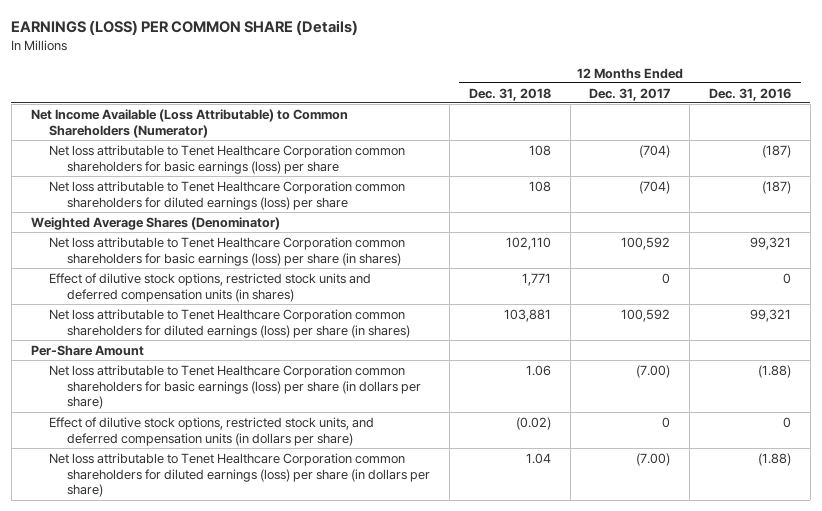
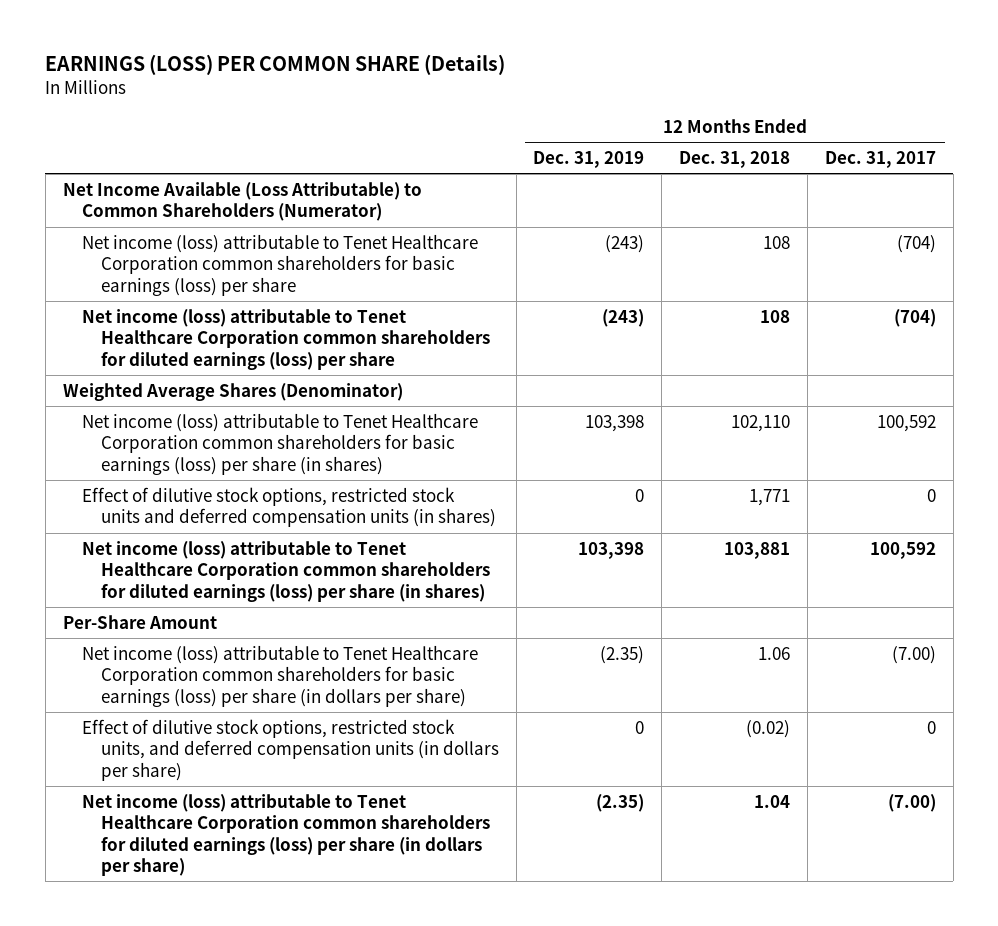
- | 12 Months Ended Dec. 31, 2018 | 12 Months Ended Dec. 31, 2017 | 12 Months Ended Dec. 31, 2016
+ | 12 Months Ended Dec. 31, 2019 | 12 Months Ended Dec. 31, 2018 | 12 Months Ended Dec. 31, 2017
- Net loss attributable to Tenet Healthcare Corporation common shareholders for basic earnings (loss) per share | 108 | (704) | (187)
- Net loss attributable to Tenet Healthcare Corporation common shareholders for diluted earnings (loss) per share | 108 | (704) | (187)
+ Net income (loss) attributable to Tenet Healthcare Corporation common shareholders for basic earnings (loss) per share | (243) | 108 | (704)
+ Net income (loss) attributable to Tenet Healthcare Corporation common shareholders for diluted earnings (loss) per share | (243) | 108 | (704)
- Net loss attributable to Tenet Healthcare Corporation common shareholders for basic earnings (loss) per share (in shares) | 102,110 | 100,592 | 99,321
+ Net income (loss) attributable to Tenet Healthcare Corporation common shareholders for basic earnings (loss) per share (in shares) | 103,398 | 102,110 | 100,592
- Net loss attributable to Tenet Healthcare Corporation common shareholders for diluted earnings (loss) per share (in shares) | 103,881 | 100,592 | 99,321
+ Net income (loss) attributable to Tenet Healthcare Corporation common shareholders for diluted earnings (loss) per share (in shares) | 103,398 | 103,881 | 100,592
- Net loss attributable to Tenet Healthcare Corporation common shareholders for basic earnings (loss) per share (in dollars per share) | 1.06 | (7.00) | (1.88)
+ Net income (loss) attributable to Tenet Healthcare Corporation common shareholders for basic earnings (loss) per share (in dollars per share) | (2.35) | 1.06 | (7.00)
- Net loss attributable to Tenet Healthcare Corporation common shareholders for diluted earnings (loss) per share (in dollars per share) | 1.04 | (7.00) | (1.88)
+ Net income (loss) attributable to Tenet Healthcare Corporation common shareholders for diluted earnings (loss) per share (in dollars per share) | (2.35) | 1.04 | (7.00)

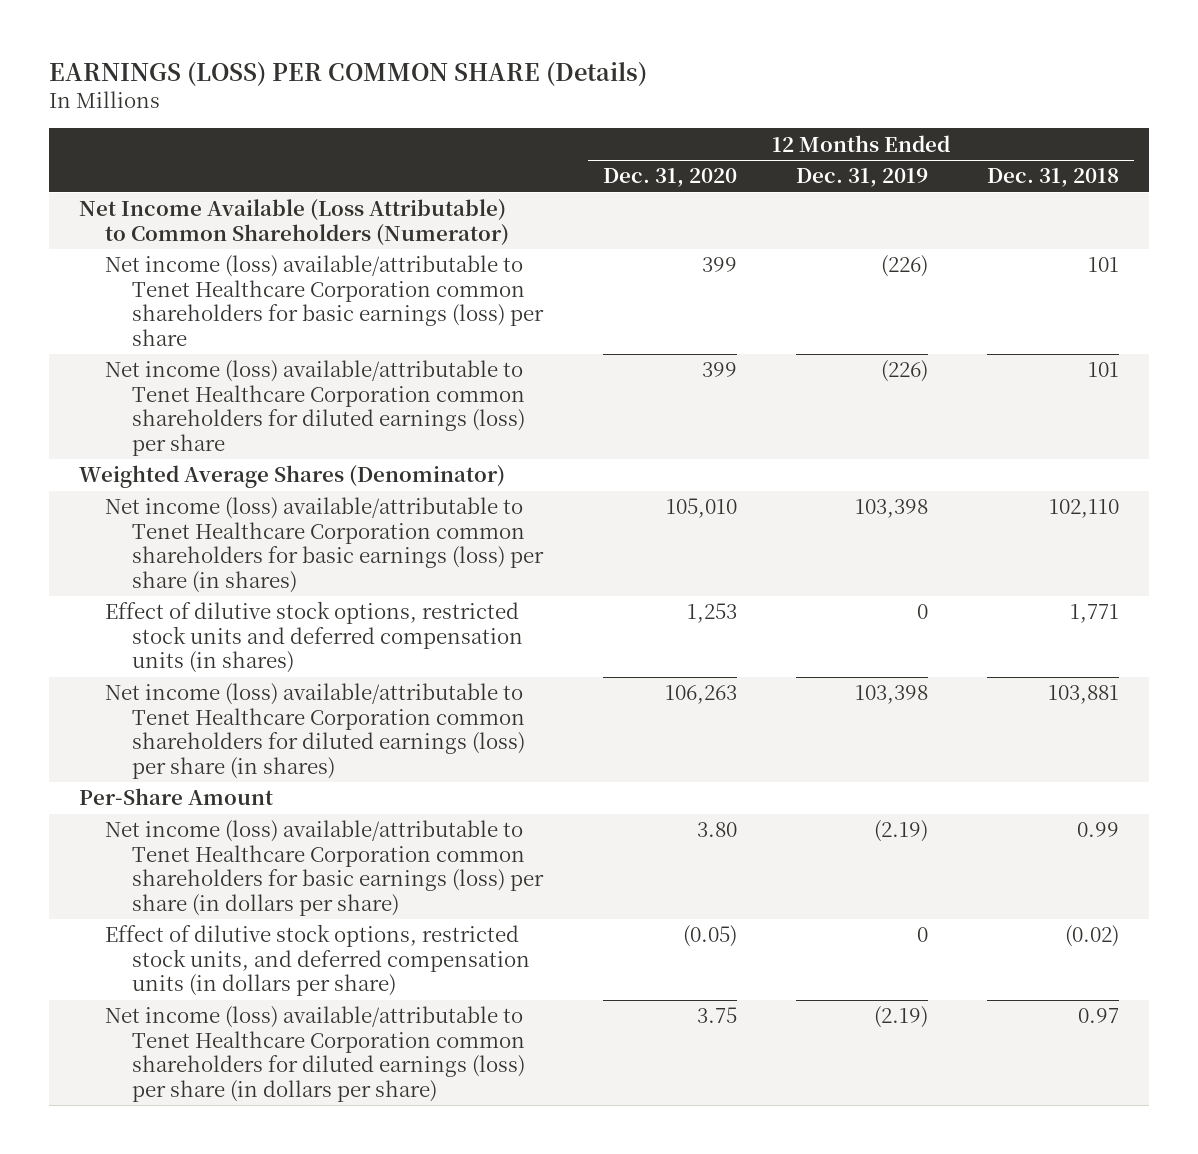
- | 12 Months Ended Dec. 31, 2019 | 12 Months Ended Dec. 31, 2018 | 12 Months Ended Dec. 31, 2017
+ | 12 Months Ended Dec. 31, 2020 | 12 Months Ended Dec. 31, 2019 | 12 Months Ended Dec. 31, 2018
- Net income (loss) attributable to Tenet Healthcare Corporation common shareholders for basic earnings (loss) per share | (243) | 108 | (704)
- Net income (loss) attributable to Tenet Healthcare Corporation common shareholders for diluted earnings (loss) per share | (243) | 108 | (704)
+ Net income (loss) available/attributable to Tenet Healthcare Corporation common shareholders for basic earnings (loss) per share | 399 | (226) | 101
+ Net income (loss) available/attributable to Tenet Healthcare Corporation common shareholders for diluted earnings (loss) per share | 399 | (226) | 101
- Net income (loss) attributable to Tenet Healthcare Corporation common shareholders for basic earnings (loss) per share (in shares) | 103,398 | 102,110 | 100,592
+ Net income (loss) available/attributable to Tenet Healthcare Corporation common shareholders for basic earnings (loss) per share (in shares) | 105,010 | 103,398 | 102,110
- Net income (loss) attributable to Tenet Healthcare Corporation common shareholders for diluted earnings (loss) per share (in shares) | 103,398 | 103,881 | 100,592
+ Net income (loss) available/attributable to Tenet Healthcare Corporation common shareholders for diluted earnings (loss) per share (in shares) | 106,263 | 103,398 | 103,881
- Net income (loss) attributable to Tenet Healthcare Corporation common shareholders for basic earnings (loss) per share (in dollars per share) | (2.35) | 1.06 | (7.00)
+ Net income (loss) available/attributable to Tenet Healthcare Corporation common shareholders for basic earnings (loss) per share (in dollars per share) | 3.80 | (2.19) | 0.99
- Net income (loss) attributable to Tenet Healthcare Corporation common shareholders for diluted earnings (loss) per share (in dollars per share) | (2.35) | 1.04 | (7.00)
+ Net income (loss) available/attributable to Tenet Healthcare Corporation common shareholders for diluted earnings (loss) per share (in dollars per share) | 3.75 | (2.19) | 0.97

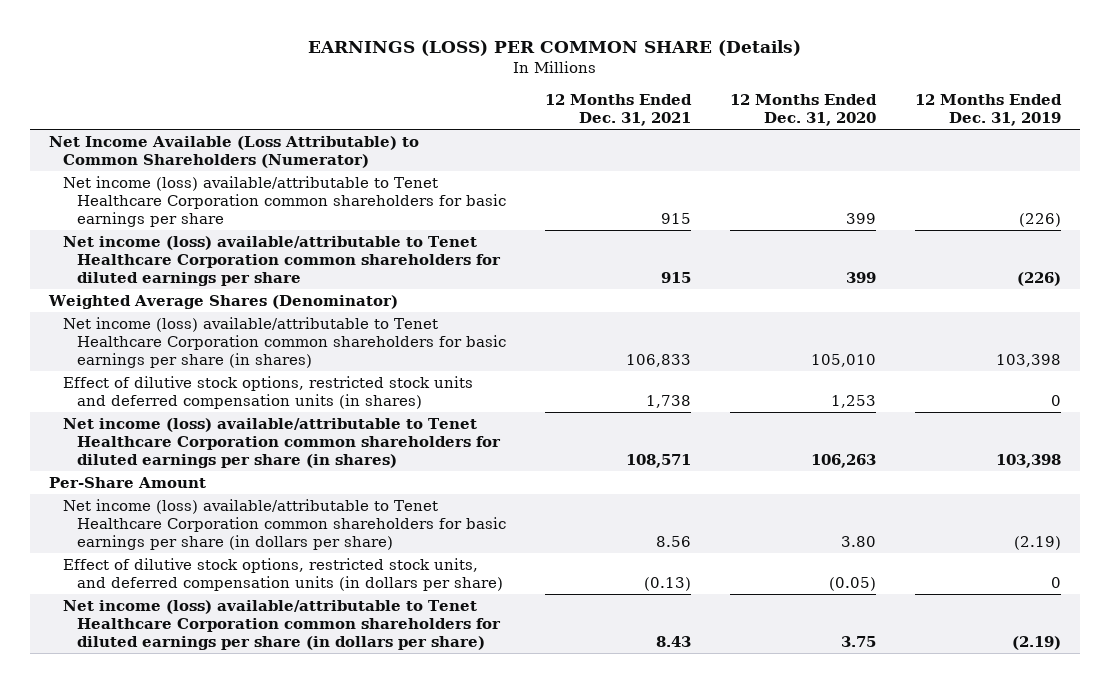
- | 12 Months Ended Dec. 31, 2020 | 12 Months Ended Dec. 31, 2019 | 12 Months Ended Dec. 31, 2018
+ | 12 Months Ended Dec. 31, 2021 | 12 Months Ended Dec. 31, 2020 | 12 Months Ended Dec. 31, 2019
- Net income (loss) available/attributable to Tenet Healthcare Corporation common shareholders for basic earnings (loss) per share | 399 | (226) | 101
- Net income (loss) available/attributable to Tenet Healthcare Corporation common shareholders for diluted earnings (loss) per share | 399 | (226) | 101
+ Net income (loss) available/attributable to Tenet Healthcare Corporation common shareholders for basic earnings per share | 915 | 399 | (226)
+ Net income (loss) available/attributable to Tenet Healthcare Corporation common shareholders for diluted earnings per share | 915 | 399 | (226)
- Net income (loss) available/attributable to Tenet Healthcare Corporation common shareholders for basic earnings (loss) per share (in shares) | 105,010 | 103,398 | 102,110
+ Net income (loss) available/attributable to Tenet Healthcare Corporation common shareholders for basic earnings per share (in shares) | 106,833 | 105,010 | 103,398
- Net income (loss) available/attributable to Tenet Healthcare Corporation common shareholders for diluted earnings (loss) per share (in shares) | 106,263 | 103,398 | 103,881
+ Net income (loss) available/attributable to Tenet Healthcare Corporation common shareholders for diluted earnings per share (in shares) | 108,571 | 106,263 | 103,398
- Net income (loss) available/attributable to Tenet Healthcare Corporation common shareholders for basic earnings (loss) per share (in dollars per share) | 3.80 | (2.19) | 0.99
+ Net income (loss) available/attributable to Tenet Healthcare Corporation common shareholders for basic earnings per share (in dollars per share) | 8.56 | 3.80 | (2.19)
- Net income (loss) available/attributable to Tenet Healthcare Corporation common shareholders for diluted earnings (loss) per share (in dollars per share) | 3.75 | (2.19) | 0.97
+ Net income (loss) available/attributable to Tenet Healthcare Corporation common shareholders for diluted earnings per share (in dollars per share) | 8.43 | 3.75 | (2.19)

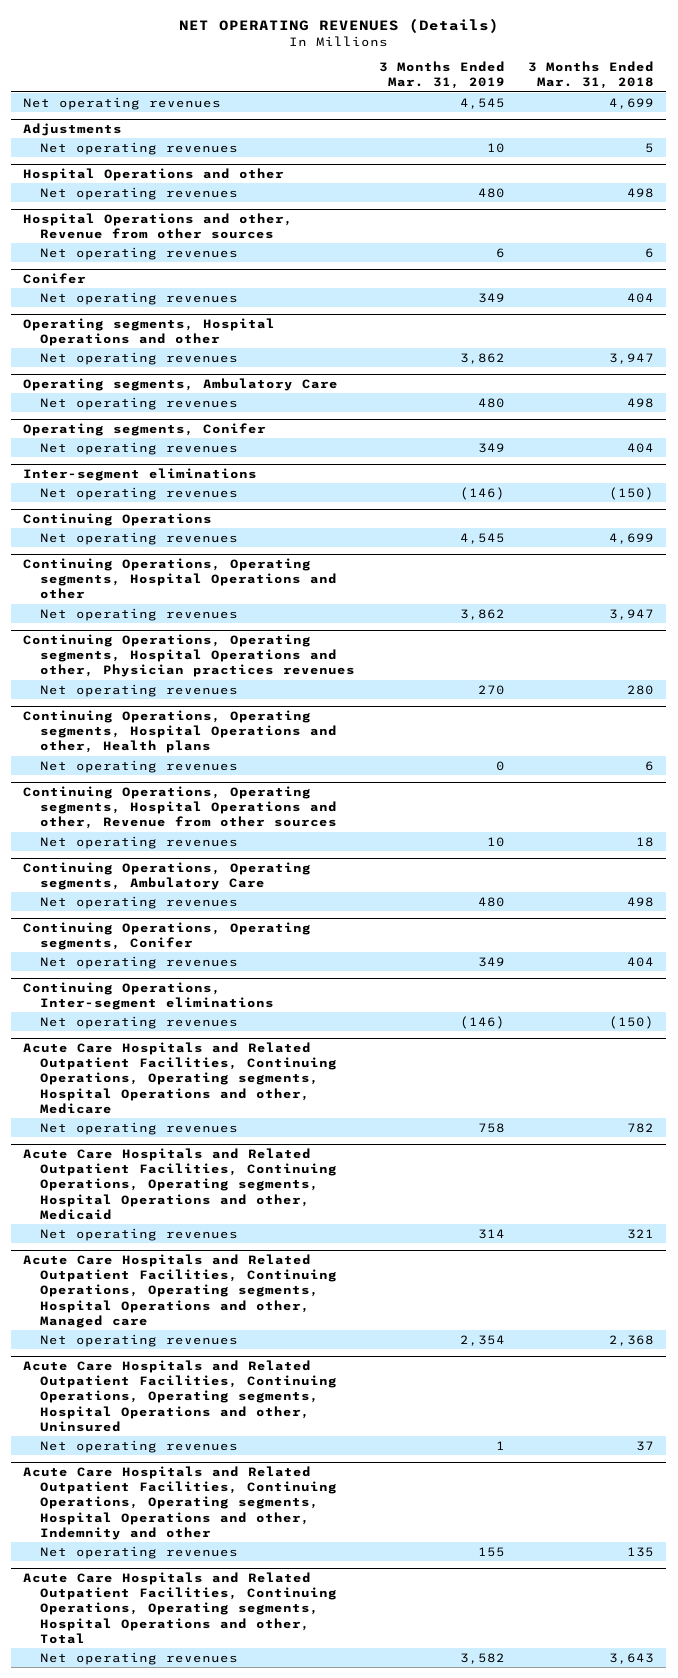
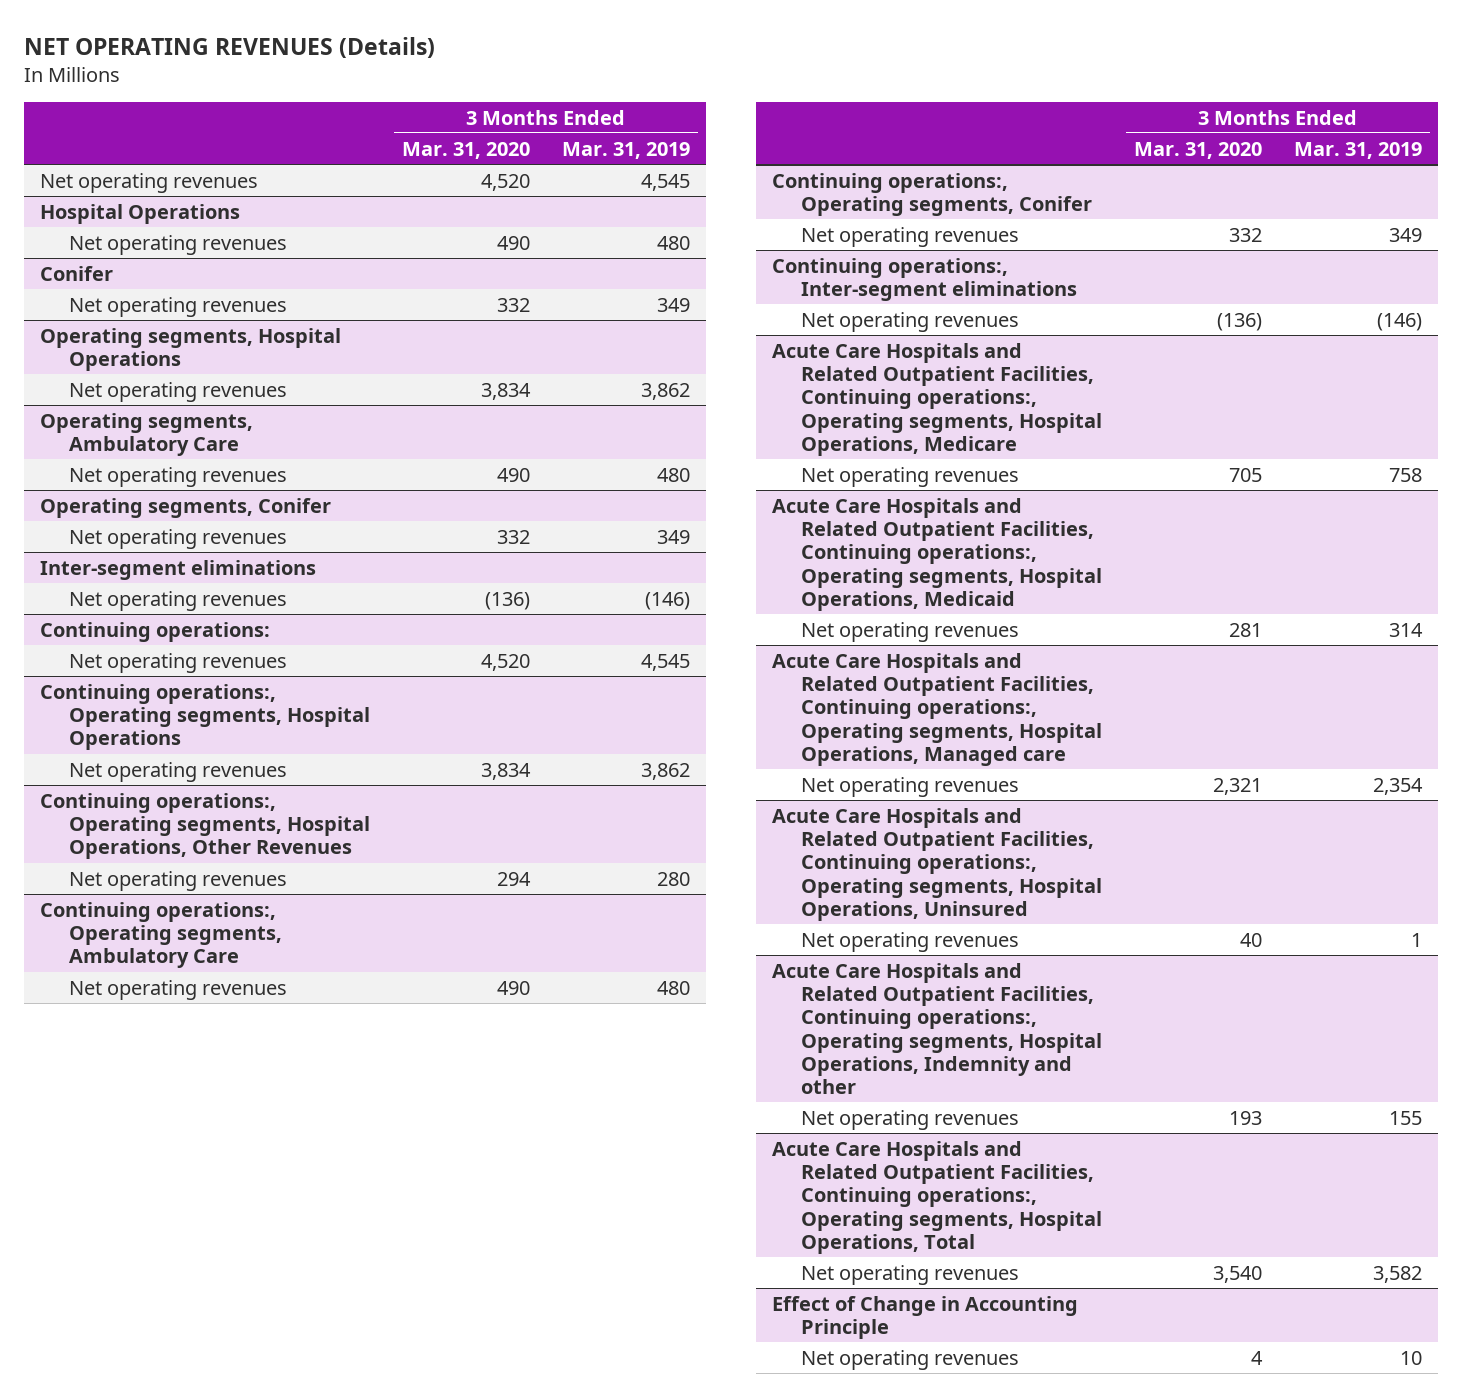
- | 3 Months Ended Mar. 31, 2019 | 3 Months Ended Mar. 31, 2018
+ | 3 Months Ended Mar. 31, 2020 | 3 Months Ended Mar. 31, 2019
- Adjustments
- Net operating revenues | 10 | 5
- Hospital Operations and other
+ Hospital Operations
- Hospital Operations and other, Revenue from other sources
- Net operating revenues | 6 | 6
- Operating segments, Hospital Operations and other
+ Operating segments, Hospital Operations
- Continuing Operations
+ Continuing operations:
- Continuing Operations, Operating segments, Hospital Operations and other
+ Continuing operations:, Operating segments, Hospital Operations
- Continuing Operations, Operating segments, Hospital Operations and other, Physician practices revenues
- Net operating revenues | 270 | 280
- Continuing Operations, Operating segments, Hospital Operations and other, Health plans
- Net operating revenues | 0 | 6
- Continuing Operations, Operating segments, Hospital Operations and other, Revenue from other sources
- Net operating revenues | 10 | 18
- Continuing Operations, Operating segments, Ambulatory Care
+ Continuing operations:, Operating segments, Hospital Operations, Other Revenues
+ Net operating revenues | 294 | 280
+ Continuing operations:, Operating segments, Ambulatory Care
- Continuing Operations, Operating segments, Conifer
+ Continuing operations:, Operating segments, Conifer
- Continuing Operations, Inter-segment eliminations
+ Continuing operations:, Inter-segment eliminations
- Acute Care Hospitals and Related Outpatient Facilities, Continuing Operations, Operating segments, Hospital Operations and other, Medicare
+ Acute Care Hospitals and Related Outpatient Facilities, Continuing operations:, Operating segments, Hospital Operations, Medicare
- Acute Care Hospitals and Related Outpatient Facilities, Continuing Operations, Operating segments, Hospital Operations and other, Medicaid
+ Acute Care Hospitals and Related Outpatient Facilities, Continuing operations:, Operating segments, Hospital Operations, Medicaid
- Acute Care Hospitals and Related Outpatient Facilities, Continuing Operations, Operating segments, Hospital Operations and other, Managed care
+ Acute Care Hospitals and Related Outpatient Facilities, Continuing operations:, Operating segments, Hospital Operations, Managed care
- Acute Care Hospitals and Related Outpatient Facilities, Continuing Operations, Operating segments, Hospital Operations and other, Uninsured
+ Acute Care Hospitals and Related Outpatient Facilities, Continuing operations:, Operating segments, Hospital Operations, Uninsured
- Acute Care Hospitals and Related Outpatient Facilities, Continuing Operations, Operating segments, Hospital Operations and other, Indemnity and other
+ Acute Care Hospitals and Related Outpatient Facilities, Continuing operations:, Operating segments, Hospital Operations, Indemnity and other
- Acute Care Hospitals and Related Outpatient Facilities, Continuing Operations, Operating segments, Hospital Operations and other, Total
+ Acute Care Hospitals and Related Outpatient Facilities, Continuing operations:, Operating segments, Hospital Operations, Total
+ Effect of Change in Accounting Principle
+ Net operating revenues | 4 | 10

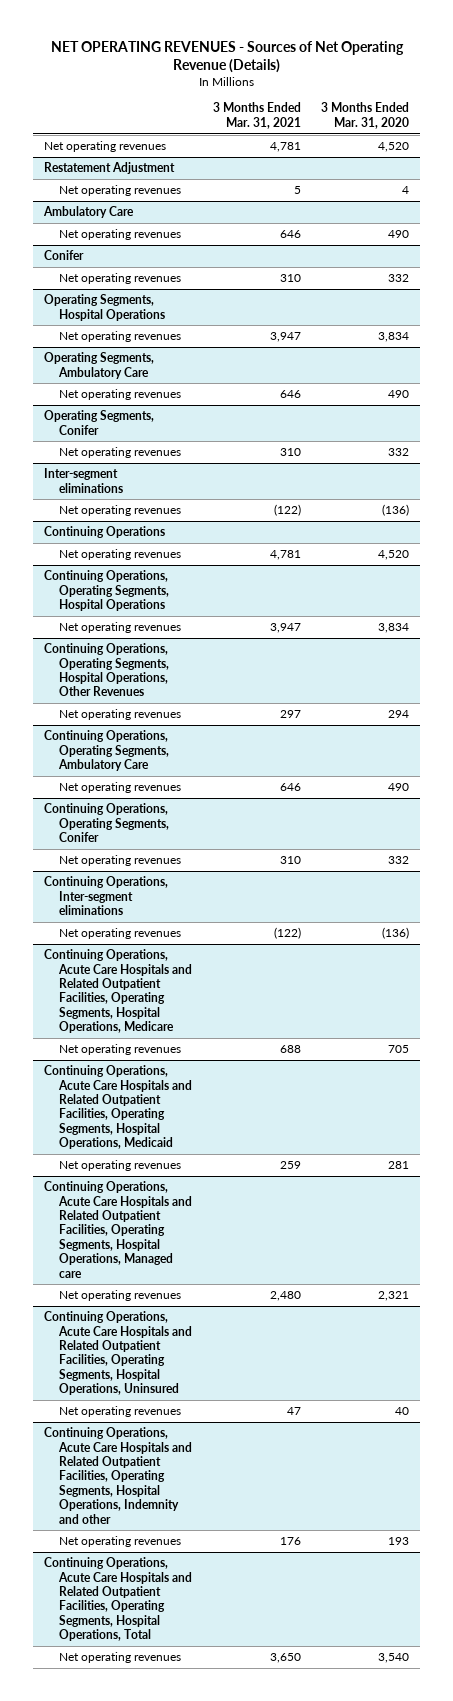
- NET OPERATING REVENUES (Details)
+ NET OPERATING REVENUES - Sources of Net Operating Revenue (Details)
- | 3 Months Ended Mar. 31, 2020 | 3 Months Ended Mar. 31, 2019
+ | 3 Months Ended Mar. 31, 2021 | 3 Months Ended Mar. 31, 2020
- Hospital Operations
+ Restatement Adjustment
+ Net operating revenues | 5 | 4
+ Ambulatory Care
- Operating segments, Hospital Operations
+ Operating Segments, Hospital Operations
- Operating segments, Ambulatory Care
+ Operating Segments, Ambulatory Care
- Operating segments, Conifer
+ Operating Segments, Conifer
- Continuing operations:
+ Continuing Operations
- Continuing operations:, Operating segments, Hospital Operations
+ Continuing Operations, Operating Segments, Hospital Operations
- Continuing operations:, Operating segments, Hospital Operations, Other Revenues
+ Continuing Operations, Operating Segments, Hospital Operations, Other Revenues
- Continuing operations:, Operating segments, Ambulatory Care
+ Continuing Operations, Operating Segments, Ambulatory Care
- Continuing operations:, Operating segments, Conifer
+ Continuing Operations, Operating Segments, Conifer
- Continuing operations:, Inter-segment eliminations
+ Continuing Operations, Inter-segment eliminations
- Acute Care Hospitals and Related Outpatient Facilities, Continuing operations:, Operating segments, Hospital Operations, Medicare
+ Continuing Operations, Acute Care Hospitals and Related Outpatient Facilities, Operating Segments, Hospital Operations, Medicare
- Acute Care Hospitals and Related Outpatient Facilities, Continuing operations:, Operating segments, Hospital Operations, Medicaid
+ Continuing Operations, Acute Care Hospitals and Related Outpatient Facilities, Operating Segments, Hospital Operations, Medicaid
- Acute Care Hospitals and Related Outpatient Facilities, Continuing operations:, Operating segments, Hospital Operations, Managed care
+ Continuing Operations, Acute Care Hospitals and Related Outpatient Facilities, Operating Segments, Hospital Operations, Managed care
- Acute Care Hospitals and Related Outpatient Facilities, Continuing operations:, Operating segments, Hospital Operations, Uninsured
+ Continuing Operations, Acute Care Hospitals and Related Outpatient Facilities, Operating Segments, Hospital Operations, Uninsured
- Acute Care Hospitals and Related Outpatient Facilities, Continuing operations:, Operating segments, Hospital Operations, Indemnity and other
+ Continuing Operations, Acute Care Hospitals and Related Outpatient Facilities, Operating Segments, Hospital Operations, Indemnity and other
- Acute Care Hospitals and Related Outpatient Facilities, Continuing operations:, Operating segments, Hospital Operations, Total
+ Continuing Operations, Acute Care Hospitals and Related Outpatient Facilities, Operating Segments, Hospital Operations, Total
- Effect of Change in Accounting Principle
- Net operating revenues | 4 | 10

